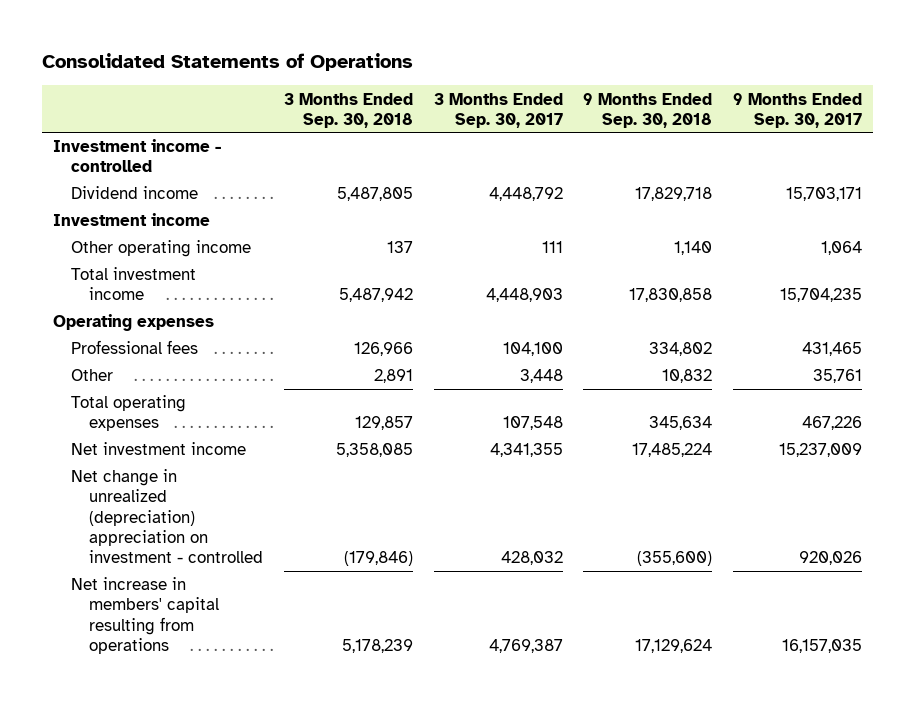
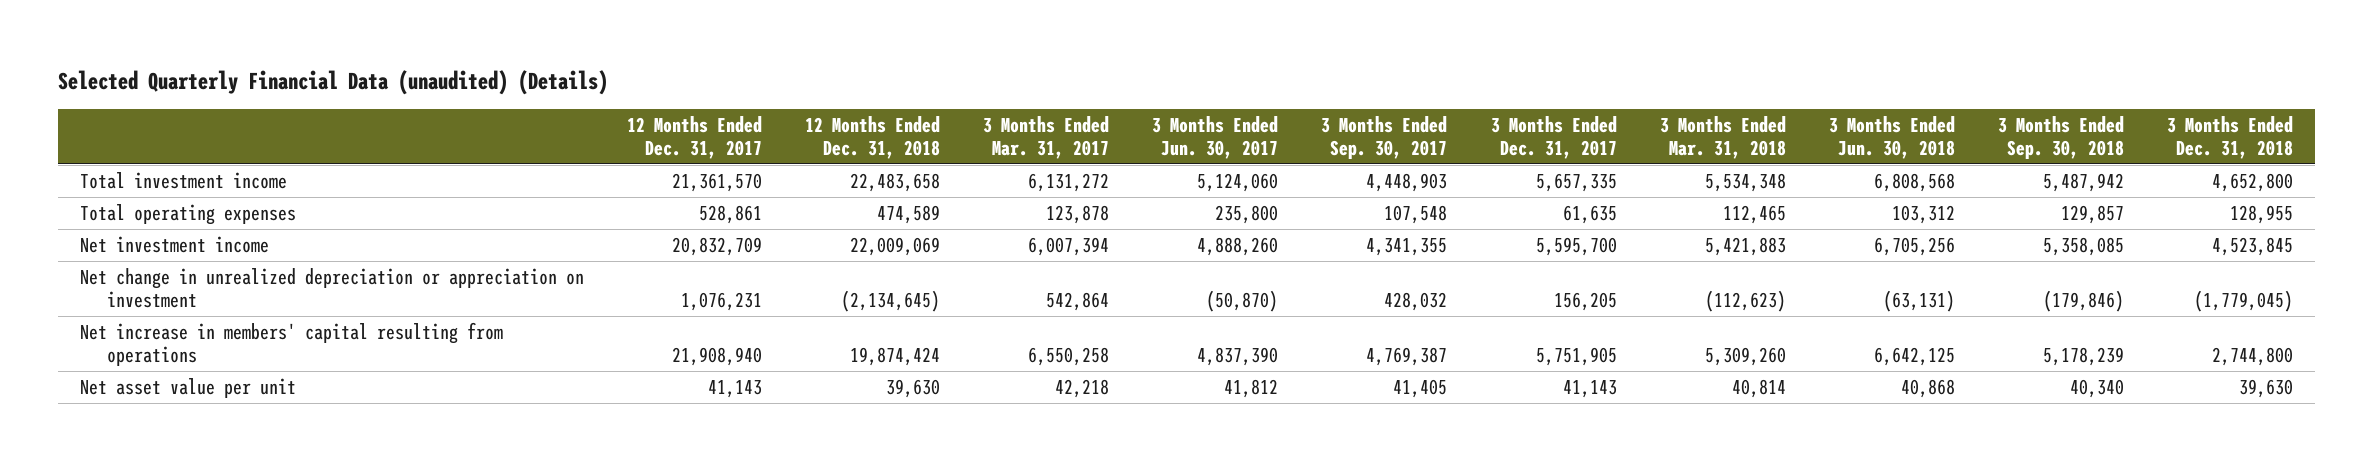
- Consolidated Statements of Operations
+ Selected Quarterly Financial Data (unaudited) (Details)
- | 3 Months Ended Sep. 30, 2018 | 3 Months Ended Sep. 30, 2017 | 9 Months Ended Sep. 30, 2018 | 9 Months Ended Sep. 30, 2017
+ | 12 Months Ended Dec. 31, 2017 | 12 Months Ended Dec. 31, 2018 | 3 Months Ended Mar. 31, 2017 | 3 Months Ended Jun. 30, 2017 | 3 Months Ended Sep. 30, 2017 | 3 Months Ended Dec. 31, 2017 | 3 Months Ended Mar. 31, 2018 | 3 Months Ended Jun. 30, 2018 | 3 Months Ended Sep. 30, 2018 | 3 Months Ended Dec. 31, 2018
- Investment income - controlled
- Dividend income | 5,487,805 | 4,448,792 | 17,829,718 | 15,703,171
- Investment income
- Other operating income | 137 | 111 | 1,140 | 1,064
- Operating expenses
- Professional fees | 126,966 | 104,100 | 334,802 | 431,465
- Other | 2,891 | 3,448 | 10,832 | 35,761
- Net change in unrealized (depreciation) appreciation on investment - controlled | (179,846) | 428,032 | (355,600) | 920,026
+ Net change in unrealized depreciation or appreciation on investment | 1,076,231 | (2,134,645) | 542,864 | (50,870) | 428,032 | 156,205 | (112,623) | (63,131) | (179,846) | (1,779,045)
+ Net asset value per unit | 41,143 | 39,630 | 42,218 | 41,812 | 41,405 | 41,143 | 40,814 | 40,868 | 40,340 | 39,630

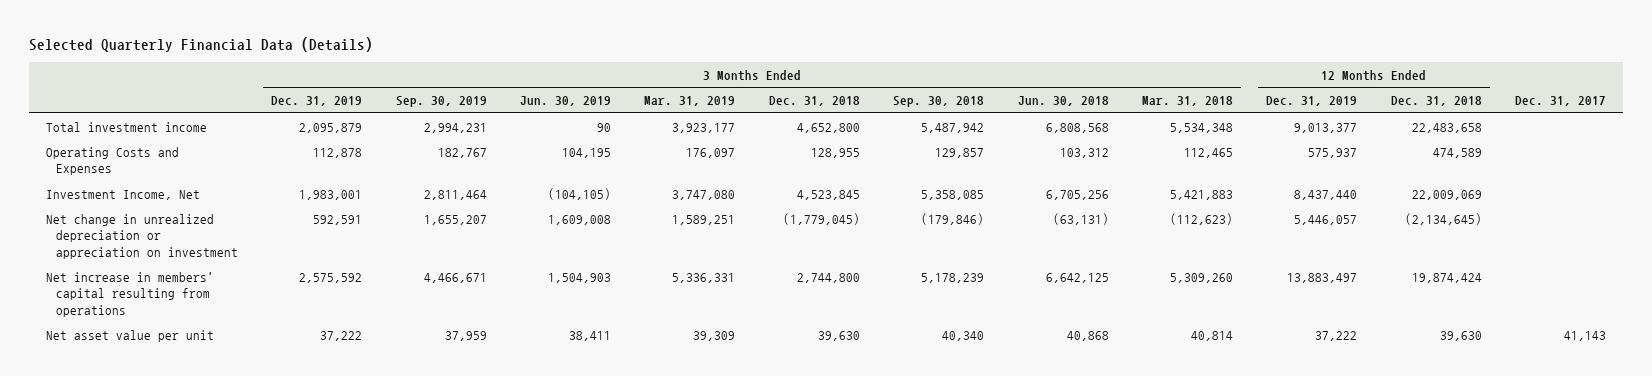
- Selected Quarterly Financial Data (unaudited) (Details)
+ Selected Quarterly Financial Data (Details)
- | 12 Months Ended Dec. 31, 2017 | 12 Months Ended Dec. 31, 2018 | 3 Months Ended Mar. 31, 2017 | 3 Months Ended Jun. 30, 2017 | 3 Months Ended Sep. 30, 2017 | 3 Months Ended Dec. 31, 2017 | 3 Months Ended Mar. 31, 2018 | 3 Months Ended Jun. 30, 2018 | 3 Months Ended Sep. 30, 2018 | 3 Months Ended Dec. 31, 2018
+ | 3 Months Ended Dec. 31, 2019 | 3 Months Ended Sep. 30, 2019 | 3 Months Ended Jun. 30, 2019 | 3 Months Ended Mar. 31, 2019 | 3 Months Ended Dec. 31, 2018 | 3 Months Ended Sep. 30, 2018 | 3 Months Ended Jun. 30, 2018 | 3 Months Ended Mar. 31, 2018 | 12 Months Ended Dec. 31, 2019 | 12 Months Ended Dec. 31, 2018 | Dec. 31, 2017
- Total operating expenses | 528,861 | 474,589 | 123,878 | 235,800 | 107,548 | 61,635 | 112,465 | 103,312 | 129,857 | 128,955
- Net investment income | 20,832,709 | 22,009,069 | 6,007,394 | 4,888,260 | 4,341,355 | 5,595,700 | 5,421,883 | 6,705,256 | 5,358,085 | 4,523,845
+ Operating Costs and Expenses | 112,878 | 182,767 | 104,195 | 176,097 | 128,955 | 129,857 | 103,312 | 112,465 | 575,937 | 474,589 |
+ Investment Income, Net | 1,983,001 | 2,811,464 | (104,105) | 3,747,080 | 4,523,845 | 5,358,085 | 6,705,256 | 5,421,883 | 8,437,440 | 22,009,069 |

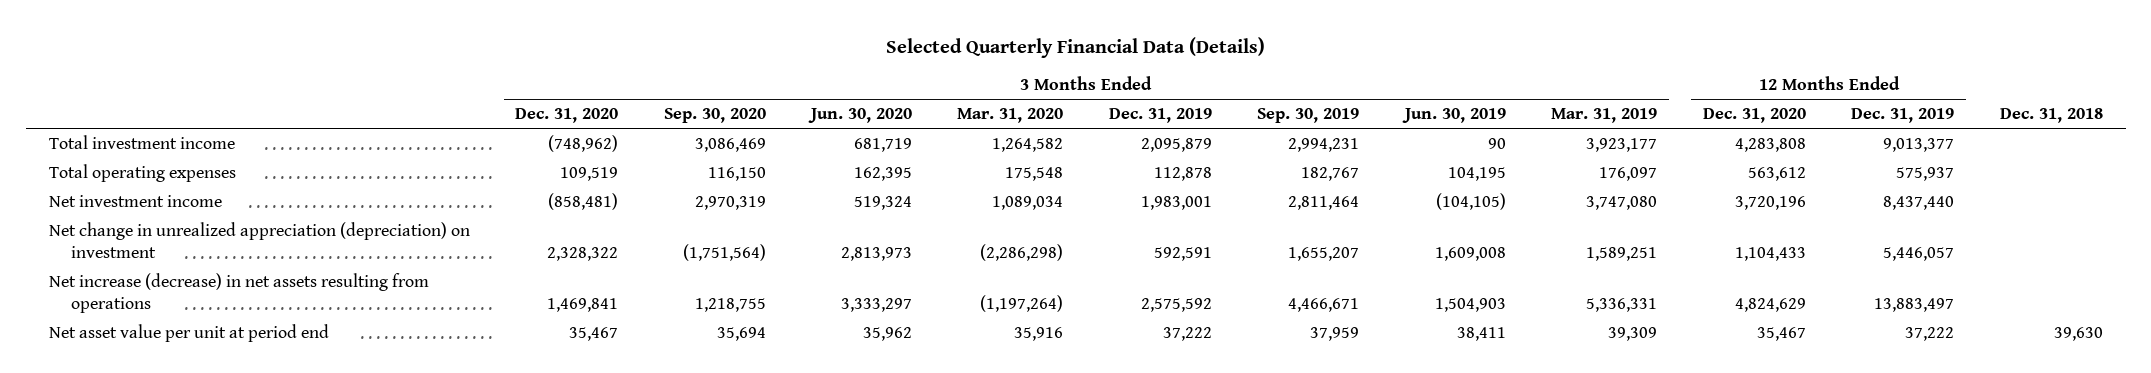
- | 3 Months Ended Dec. 31, 2019 | 3 Months Ended Sep. 30, 2019 | 3 Months Ended Jun. 30, 2019 | 3 Months Ended Mar. 31, 2019 | 3 Months Ended Dec. 31, 2018 | 3 Months Ended Sep. 30, 2018 | 3 Months Ended Jun. 30, 2018 | 3 Months Ended Mar. 31, 2018 | 12 Months Ended Dec. 31, 2019 | 12 Months Ended Dec. 31, 2018 | Dec. 31, 2017
+ | 3 Months Ended Dec. 31, 2020 | 3 Months Ended Sep. 30, 2020 | 3 Months Ended Jun. 30, 2020 | 3 Months Ended Mar. 31, 2020 | 3 Months Ended Dec. 31, 2019 | 3 Months Ended Sep. 30, 2019 | 3 Months Ended Jun. 30, 2019 | 3 Months Ended Mar. 31, 2019 | 12 Months Ended Dec. 31, 2020 | 12 Months Ended Dec. 31, 2019 | Dec. 31, 2018
- Operating Costs and Expenses | 112,878 | 182,767 | 104,195 | 176,097 | 128,955 | 129,857 | 103,312 | 112,465 | 575,937 | 474,589 |
- Investment Income, Net | 1,983,001 | 2,811,464 | (104,105) | 3,747,080 | 4,523,845 | 5,358,085 | 6,705,256 | 5,421,883 | 8,437,440 | 22,009,069 |
- Net change in unrealized depreciation or appreciation on investment | 592,591 | 1,655,207 | 1,609,008 | 1,589,251 | (1,779,045) | (179,846) | (63,131) | (112,623) | 5,446,057 | (2,134,645) |
- Net increase in members' capital resulting from operations | 2,575,592 | 4,466,671 | 1,504,903 | 5,336,331 | 2,744,800 | 5,178,239 | 6,642,125 | 5,309,260 | 13,883,497 | 19,874,424 |
- Net asset value per unit | 37,222 | 37,959 | 38,411 | 39,309 | 39,630 | 40,340 | 40,868 | 40,814 | 37,222 | 39,630 | 41,143
+ Total operating expenses | 109,519 | 116,150 | 162,395 | 175,548 | 112,878 | 182,767 | 104,195 | 176,097 | 563,612 | 575,937 |
+ Net investment income | (858,481) | 2,970,319 | 519,324 | 1,089,034 | 1,983,001 | 2,811,464 | (104,105) | 3,747,080 | 3,720,196 | 8,437,440 |
+ Net change in unrealized appreciation (depreciation) on investment | 2,328,322 | (1,751,564) | 2,813,973 | (2,286,298) | 592,591 | 1,655,207 | 1,609,008 | 1,589,251 | 1,104,433 | 5,446,057 |
+ Net increase (decrease) in net assets resulting from operations | 1,469,841 | 1,218,755 | 3,333,297 | (1,197,264) | 2,575,592 | 4,466,671 | 1,504,903 | 5,336,331 | 4,824,629 | 13,883,497 |
+ Net asset value per unit at period end | 35,467 | 35,694 | 35,962 | 35,916 | 37,222 | 37,959 | 38,411 | 39,309 | 35,467 | 37,222 | 39,630

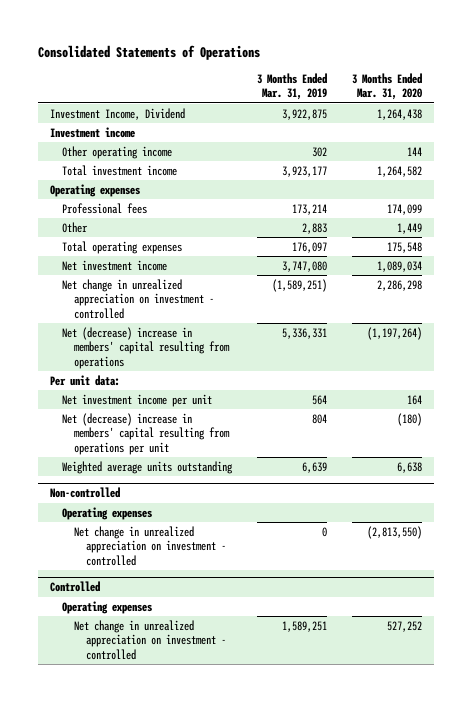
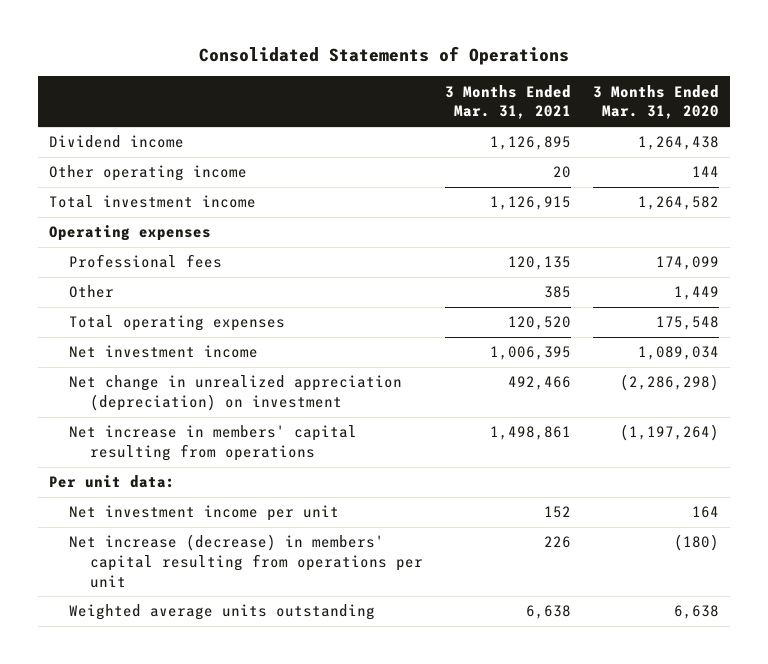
- | 3 Months Ended Mar. 31, 2019 | 3 Months Ended Mar. 31, 2020
+ | 3 Months Ended Mar. 31, 2021 | 3 Months Ended Mar. 31, 2020
- Investment Income, Dividend | 3,922,875 | 1,264,438
- Investment income
+ Dividend income | 1,126,895 | 1,264,438
- Net change in unrealized appreciation on investment - controlled | (1,589,251) | 2,286,298
- Net (decrease) increase in members' capital resulting from operations | 5,336,331 | (1,197,264)
+ Net change in unrealized appreciation (depreciation) on investment | 492,466 | (2,286,298)
+ Net increase in members' capital resulting from operations | 1,498,861 | (1,197,264)
- Net (decrease) increase in members' capital resulting from operations per unit | 804 | (180)
+ Net increase (decrease) in members' capital resulting from operations per unit | 226 | (180)
- Non-controlled
- Operating expenses
- Net change in unrealized appreciation on investment - controlled | 0 | (2,813,550)
- Controlled
- Operating expenses
- Net change in unrealized appreciation on investment - controlled | 1,589,251 | 527,252

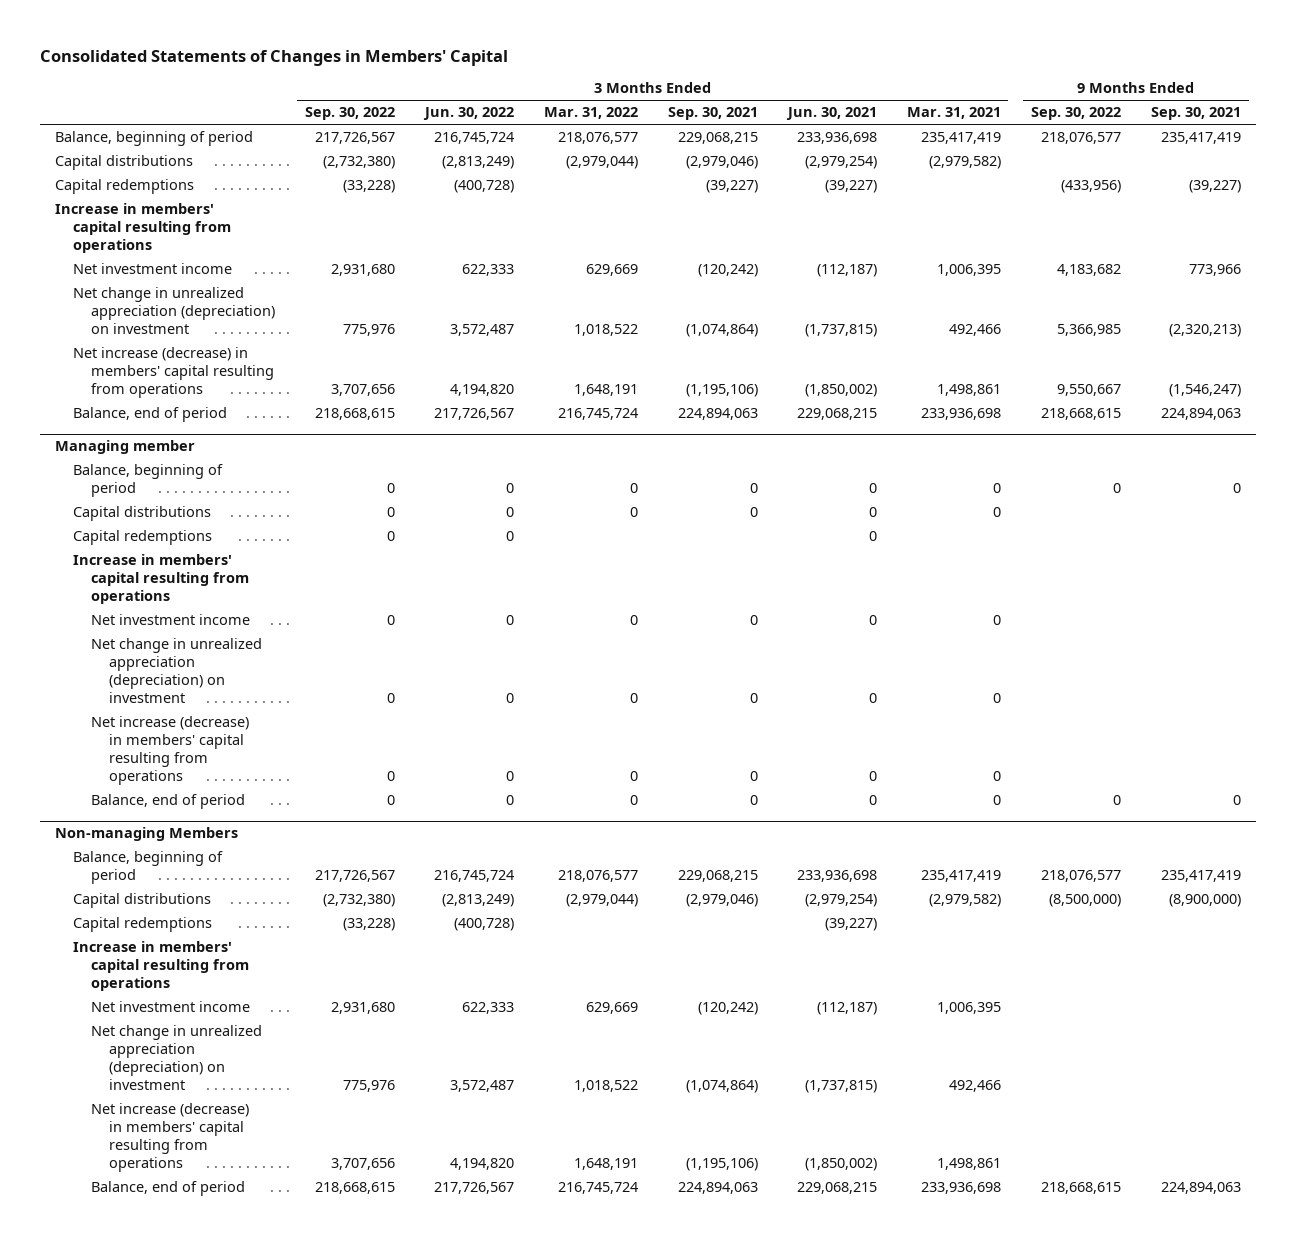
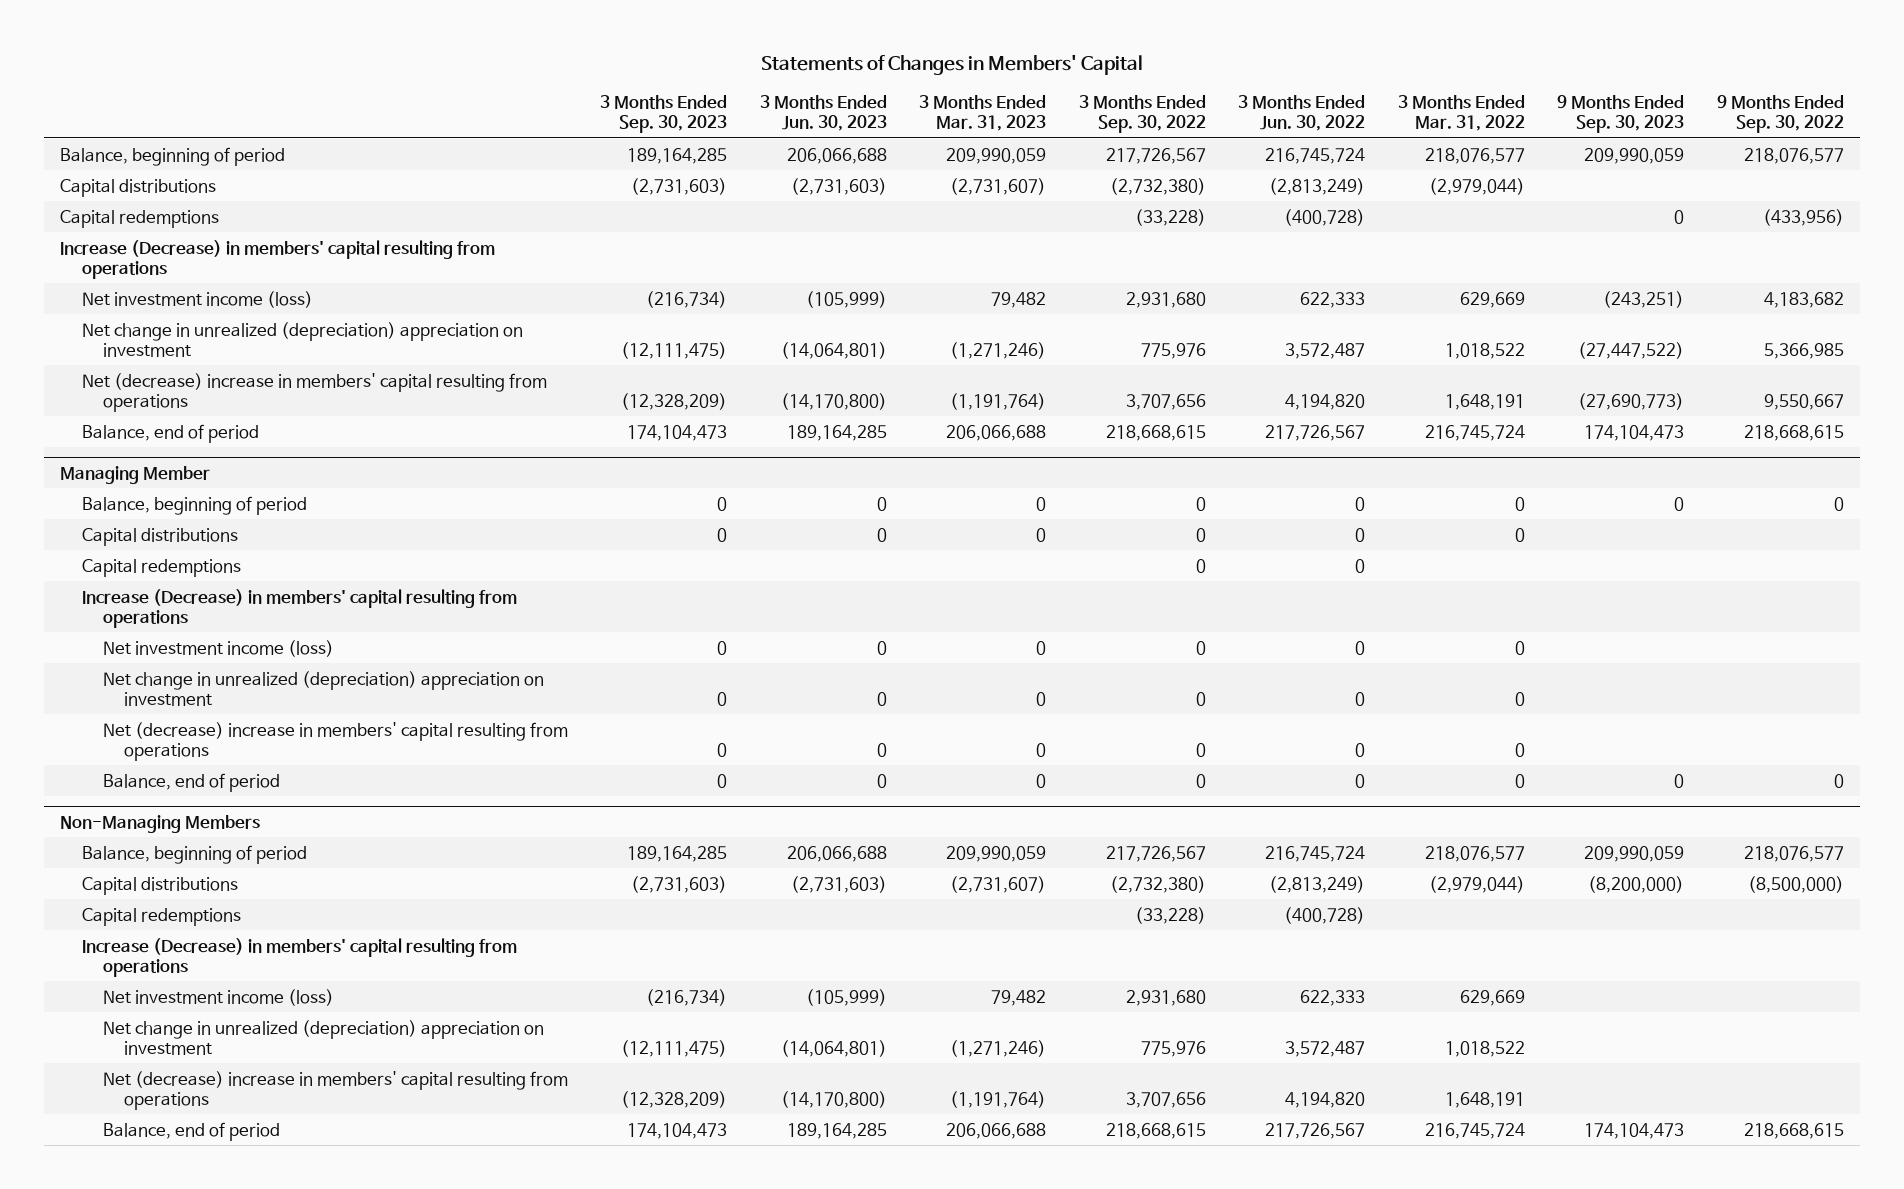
- Consolidated Statements of Changes in Members' Capital
+ Statements of Changes in Members' Capital
- | 3 Months Ended Sep. 30, 2022 | 3 Months Ended Jun. 30, 2022 | 3 Months Ended Mar. 31, 2022 | 3 Months Ended Sep. 30, 2021 | 3 Months Ended Jun. 30, 2021 | 3 Months Ended Mar. 31, 2021 | 9 Months Ended Sep. 30, 2022 | 9 Months Ended Sep. 30, 2021
+ | 3 Months Ended Sep. 30, 2023 | 3 Months Ended Jun. 30, 2023 | 3 Months Ended Mar. 31, 2023 | 3 Months Ended Sep. 30, 2022 | 3 Months Ended Jun. 30, 2022 | 3 Months Ended Mar. 31, 2022 | 9 Months Ended Sep. 30, 2023 | 9 Months Ended Sep. 30, 2022
- Increase in members' capital resulting from operations
- Net investment income | 2,931,680 | 622,333 | 629,669 | (120,242) | (112,187) | 1,006,395 | 4,183,682 | 773,966
- Net change in unrealized appreciation (depreciation) on investment | 775,976 | 3,572,487 | 1,018,522 | (1,074,864) | (1,737,815) | 492,466 | 5,366,985 | (2,320,213)
- Net increase (decrease) in members' capital resulting from operations | 3,707,656 | 4,194,820 | 1,648,191 | (1,195,106) | (1,850,002) | 1,498,861 | 9,550,667 | (1,546,247)
+ Increase (Decrease) in members' capital resulting from operations
+ Net investment income (loss) | (216,734) | (105,999) | 79,482 | 2,931,680 | 622,333 | 629,669 | (243,251) | 4,183,682
+ Net change in unrealized (depreciation) appreciation on investment | (12,111,475) | (14,064,801) | (1,271,246) | 775,976 | 3,572,487 | 1,018,522 | (27,447,522) | 5,366,985
+ Net (decrease) increase in members' capital resulting from operations | (12,328,209) | (14,170,800) | (1,191,764) | 3,707,656 | 4,194,820 | 1,648,191 | (27,690,773) | 9,550,667
- Managing member
+ Managing Member
- Increase in members' capital resulting from operations
- Net investment income | 0 | 0 | 0 | 0 | 0 | 0 | |
- Net change in unrealized appreciation (depreciation) on investment | 0 | 0 | 0 | 0 | 0 | 0 | |
- Net increase (decrease) in members' capital resulting from operations | 0 | 0 | 0 | 0 | 0 | 0 | |
+ Increase (Decrease) in members' capital resulting from operations
+ Net investment income (loss) | 0 | 0 | 0 | 0 | 0 | 0 | |
+ Net change in unrealized (depreciation) appreciation on investment | 0 | 0 | 0 | 0 | 0 | 0 | |
+ Net (decrease) increase in members' capital resulting from operations | 0 | 0 | 0 | 0 | 0 | 0 | |
- Non-managing Members
+ Non-Managing Members
- Increase in members' capital resulting from operations
- Net investment income | 2,931,680 | 622,333 | 629,669 | (120,242) | (112,187) | 1,006,395 | |
- Net change in unrealized appreciation (depreciation) on investment | 775,976 | 3,572,487 | 1,018,522 | (1,074,864) | (1,737,815) | 492,466 | |
- Net increase (decrease) in members' capital resulting from operations | 3,707,656 | 4,194,820 | 1,648,191 | (1,195,106) | (1,850,002) | 1,498,861 | |
+ Increase (Decrease) in members' capital resulting from operations
+ Net investment income (loss) | (216,734) | (105,999) | 79,482 | 2,931,680 | 622,333 | 629,669 | |
+ Net change in unrealized (depreciation) appreciation on investment | (12,111,475) | (14,064,801) | (1,271,246) | 775,976 | 3,572,487 | 1,018,522 | |
+ Net (decrease) increase in members' capital resulting from operations | (12,328,209) | (14,170,800) | (1,191,764) | 3,707,656 | 4,194,820 | 1,648,191 | |

